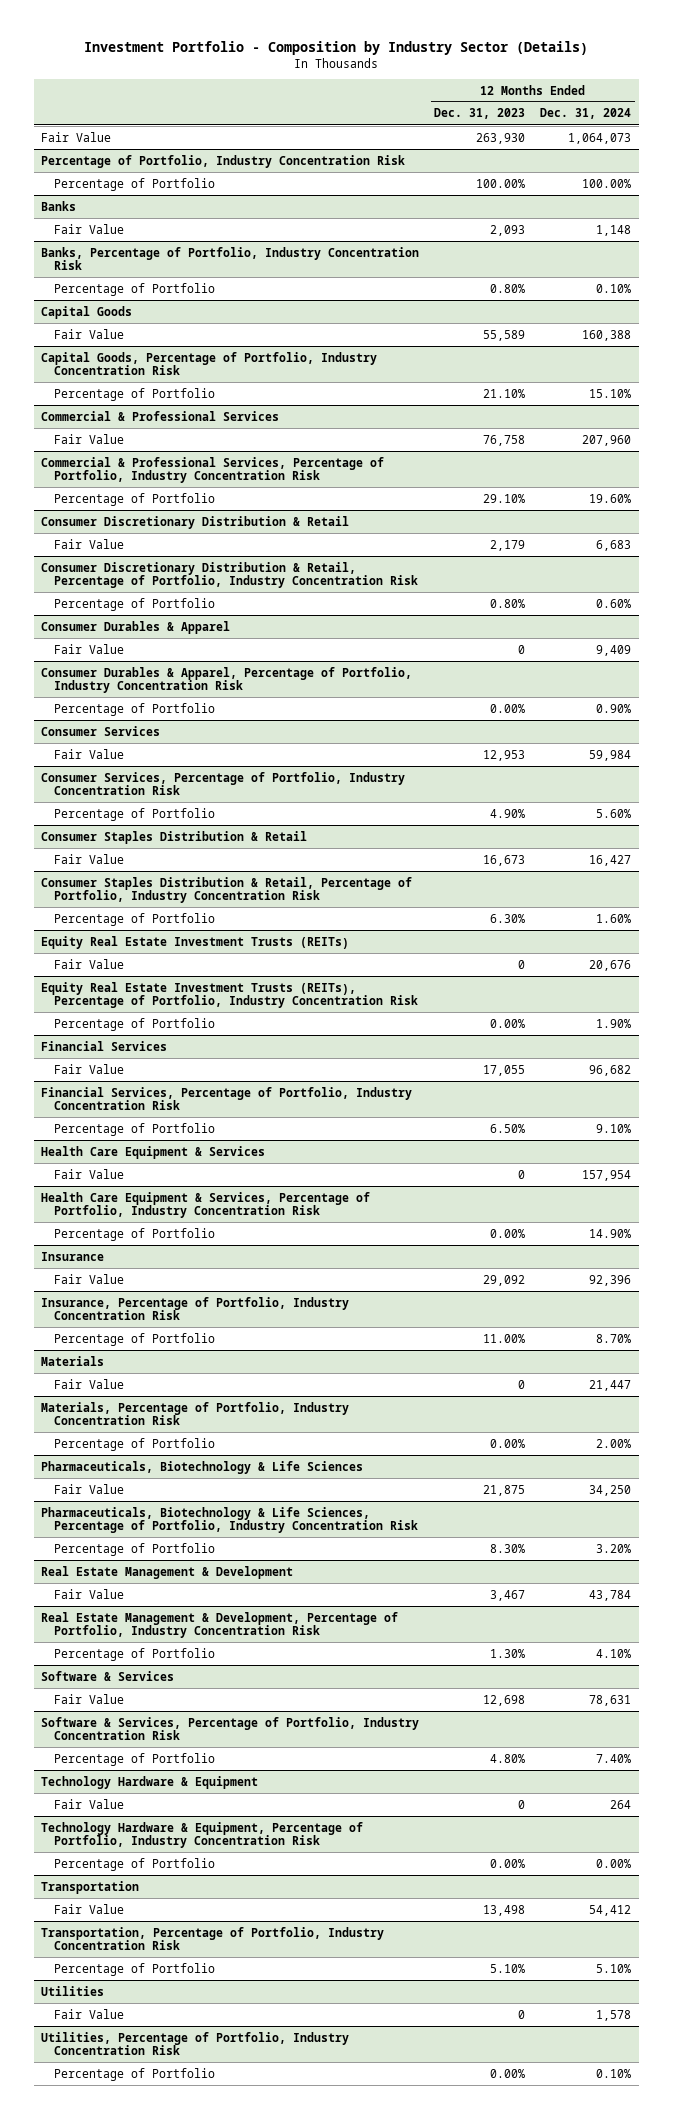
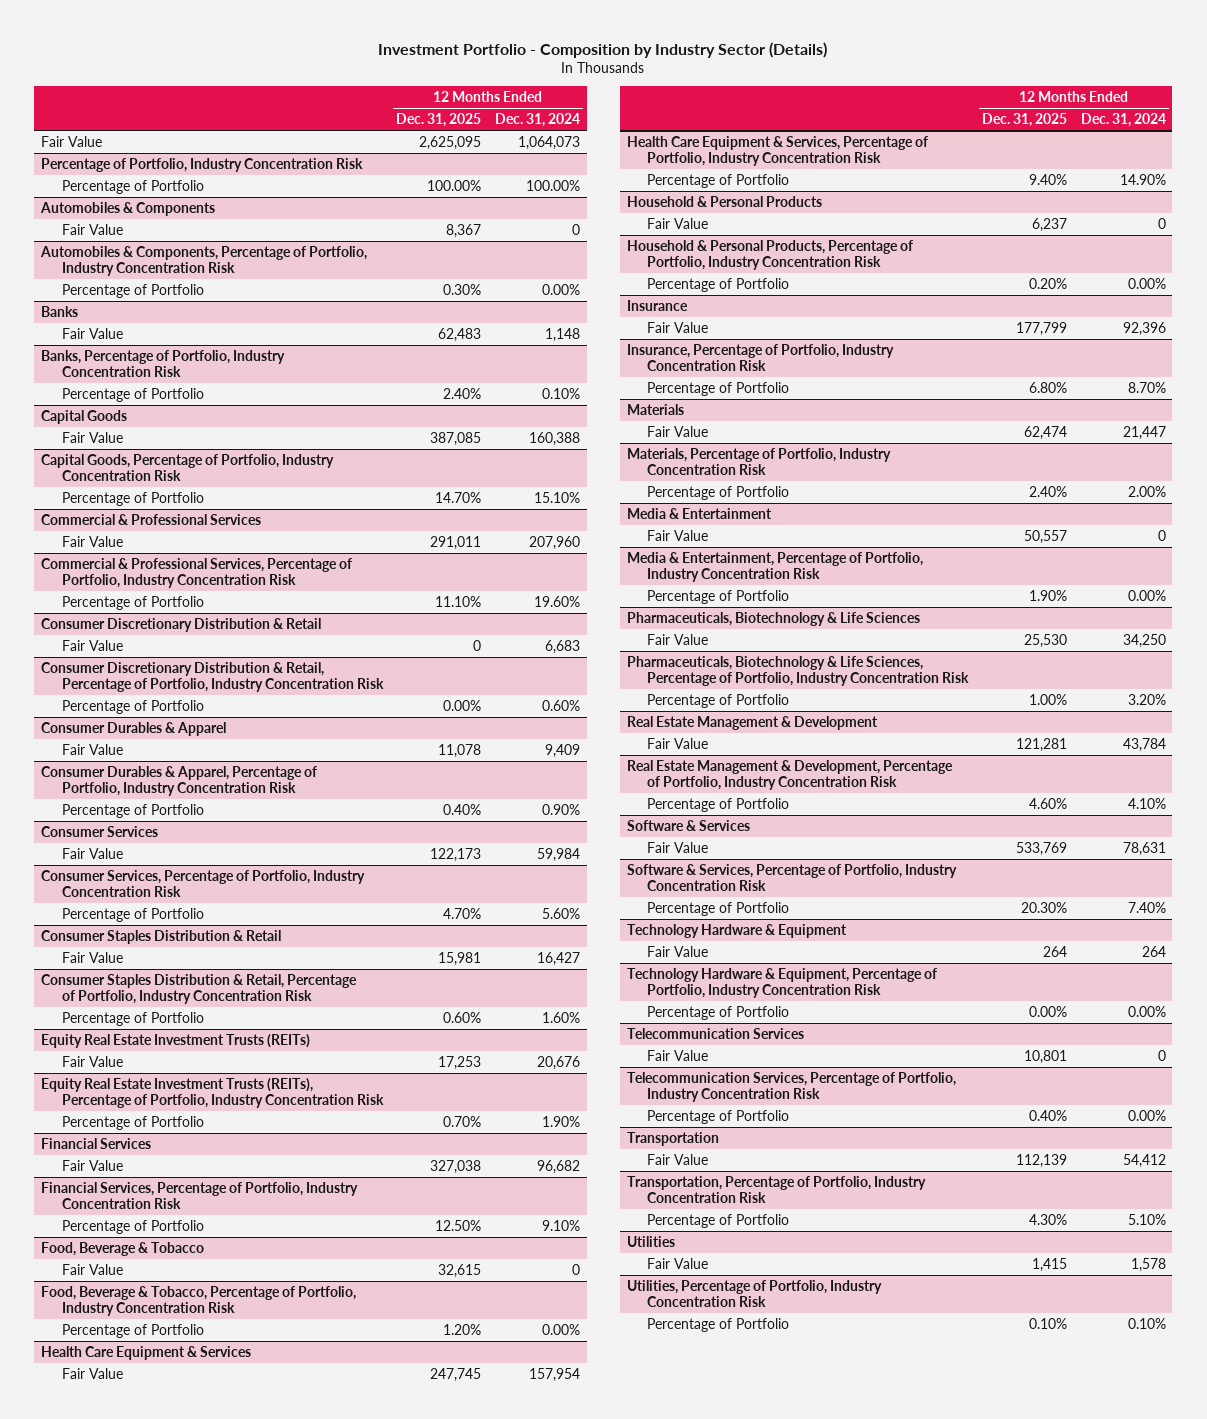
- | 12 Months Ended Dec. 31, 2023 | 12 Months Ended Dec. 31, 2024
+ | 12 Months Ended Dec. 31, 2025 | 12 Months Ended Dec. 31, 2024
+ Automobiles & Components
+ Fair Value | 8,367 | 0
+ Automobiles & Components, Percentage of Portfolio, Industry Concentration Risk
+ Percentage of Portfolio | 0.30% | 0.00%
+ Food, Beverage & Tobacco
+ Fair Value | 32,615 | 0
+ Food, Beverage & Tobacco, Percentage of Portfolio, Industry Concentration Risk
+ Percentage of Portfolio | 1.20% | 0.00%
+ Household & Personal Products
+ Fair Value | 6,237 | 0
+ Household & Personal Products, Percentage of Portfolio, Industry Concentration Risk
+ Percentage of Portfolio | 0.20% | 0.00%
+ Media & Entertainment
+ Fair Value | 50,557 | 0
+ Media & Entertainment, Percentage of Portfolio, Industry Concentration Risk
+ Percentage of Portfolio | 1.90% | 0.00%
+ Telecommunication Services
+ Fair Value | 10,801 | 0
+ Telecommunication Services, Percentage of Portfolio, Industry Concentration Risk
+ Percentage of Portfolio | 0.40% | 0.00%

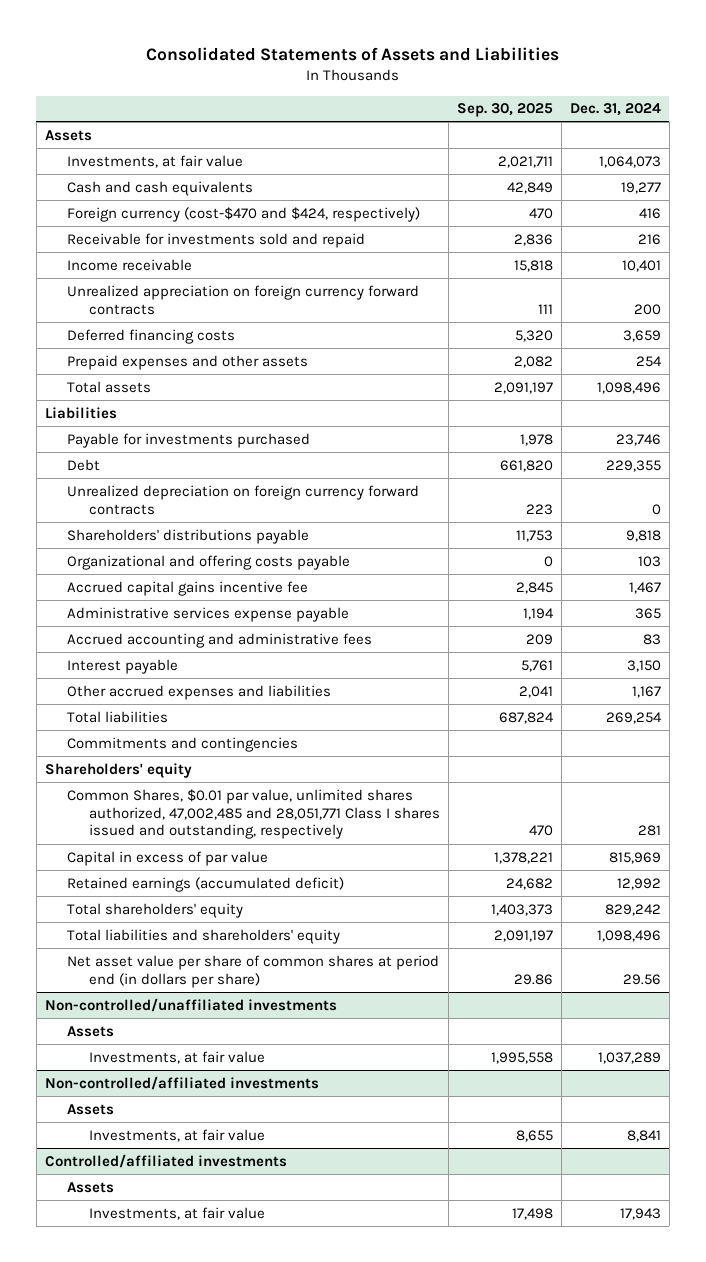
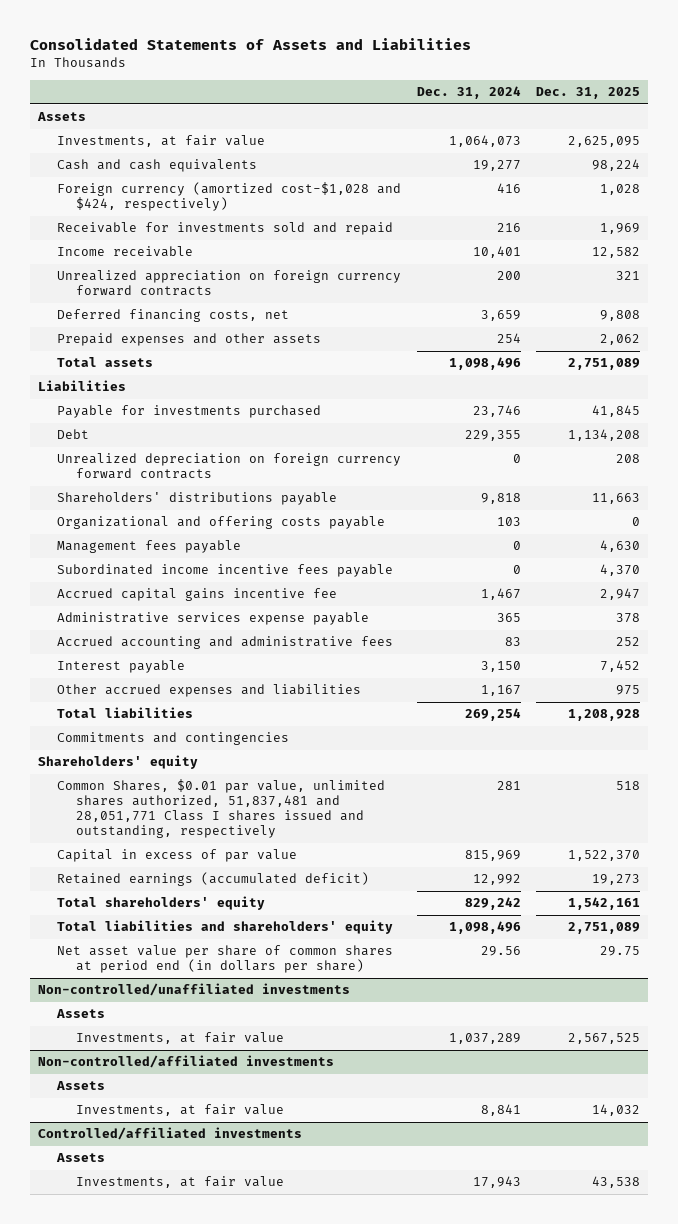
- | Sep. 30, 2025 | Dec. 31, 2024
+ | Dec. 31, 2024 | Dec. 31, 2025
- Foreign currency (cost-$470 and $424, respectively) | 470 | 416
+ Foreign currency (amortized cost-$1,028 and $424, respectively) | 416 | 1,028
- Deferred financing costs | 5,320 | 3,659
+ Deferred financing costs, net | 3,659 | 9,808
+ Management fees payable | 0 | 4,630
+ Subordinated income incentive fees payable | 0 | 4,370
- Common Shares, $0.01 par value, unlimited shares authorized, 47,002,485 and 28,051,771 Class I shares issued and outstanding, respectively | 470 | 281
+ Common Shares, $0.01 par value, unlimited shares authorized, 51,837,481 and 28,051,771 Class I shares issued and outstanding, respectively | 281 | 518

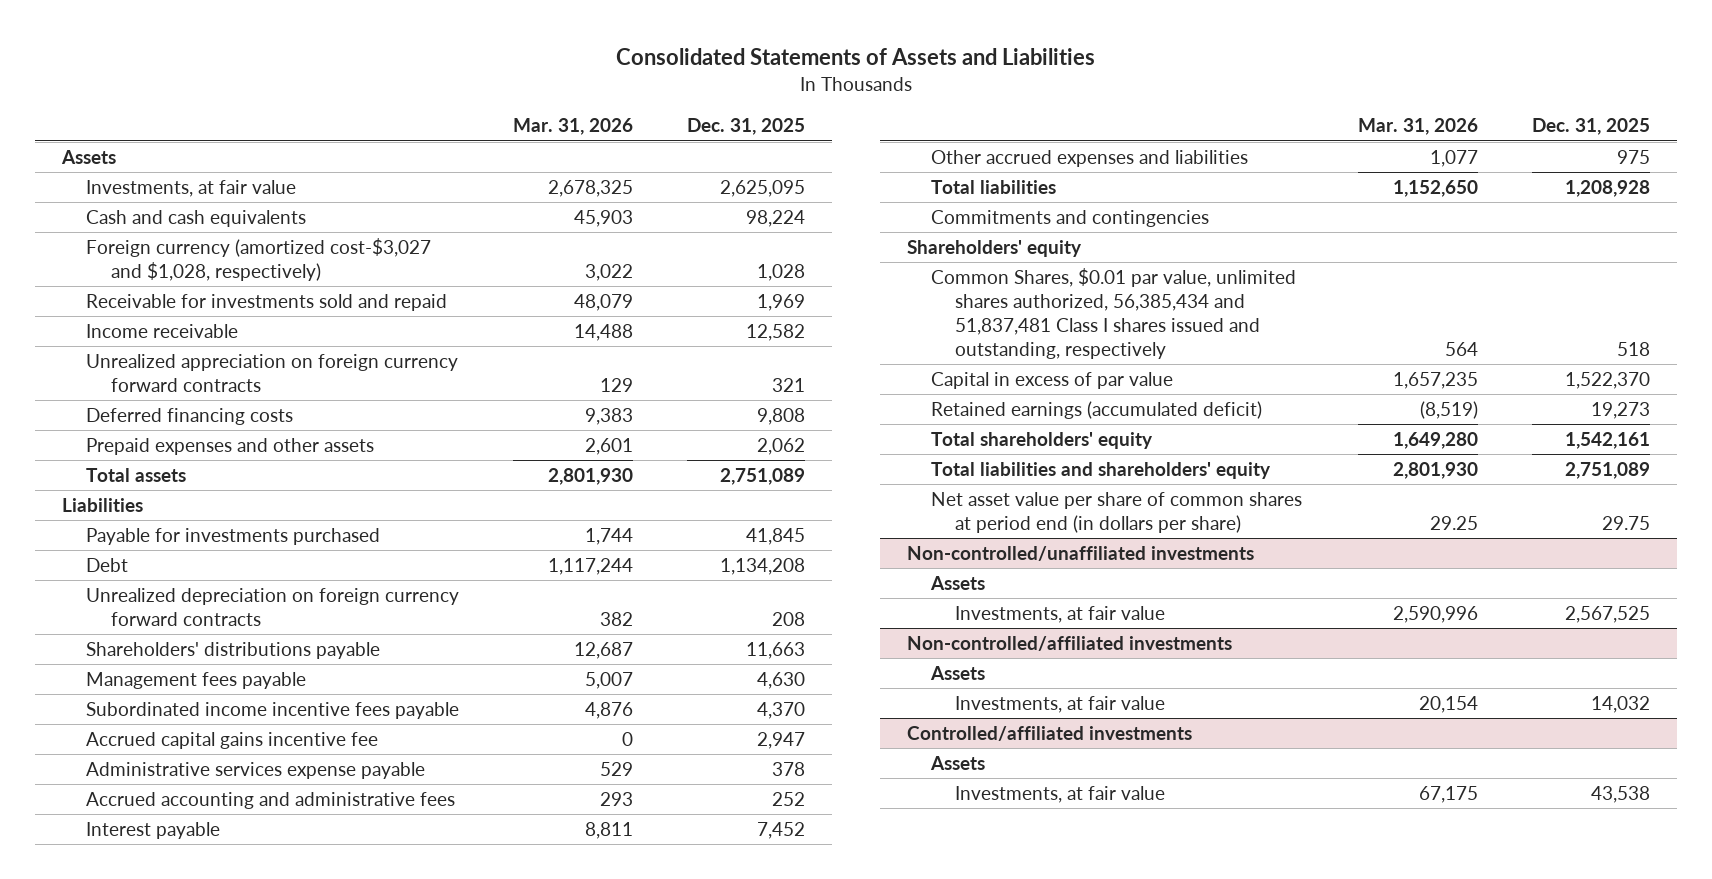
- | Dec. 31, 2024 | Dec. 31, 2025
+ | Mar. 31, 2026 | Dec. 31, 2025
- Foreign currency (amortized cost-$1,028 and $424, respectively) | 416 | 1,028
+ Foreign currency (amortized cost-$3,027 and $1,028, respectively) | 3,022 | 1,028
- Deferred financing costs, net | 3,659 | 9,808
+ Deferred financing costs | 9,383 | 9,808
- Organizational and offering costs payable | 103 | 0
- Common Shares, $0.01 par value, unlimited shares authorized, 51,837,481 and 28,051,771 Class I shares issued and outstanding, respectively | 281 | 518
+ Common Shares, $0.01 par value, unlimited shares authorized, 56,385,434 and 51,837,481 Class I shares issued and outstanding, respectively | 564 | 518

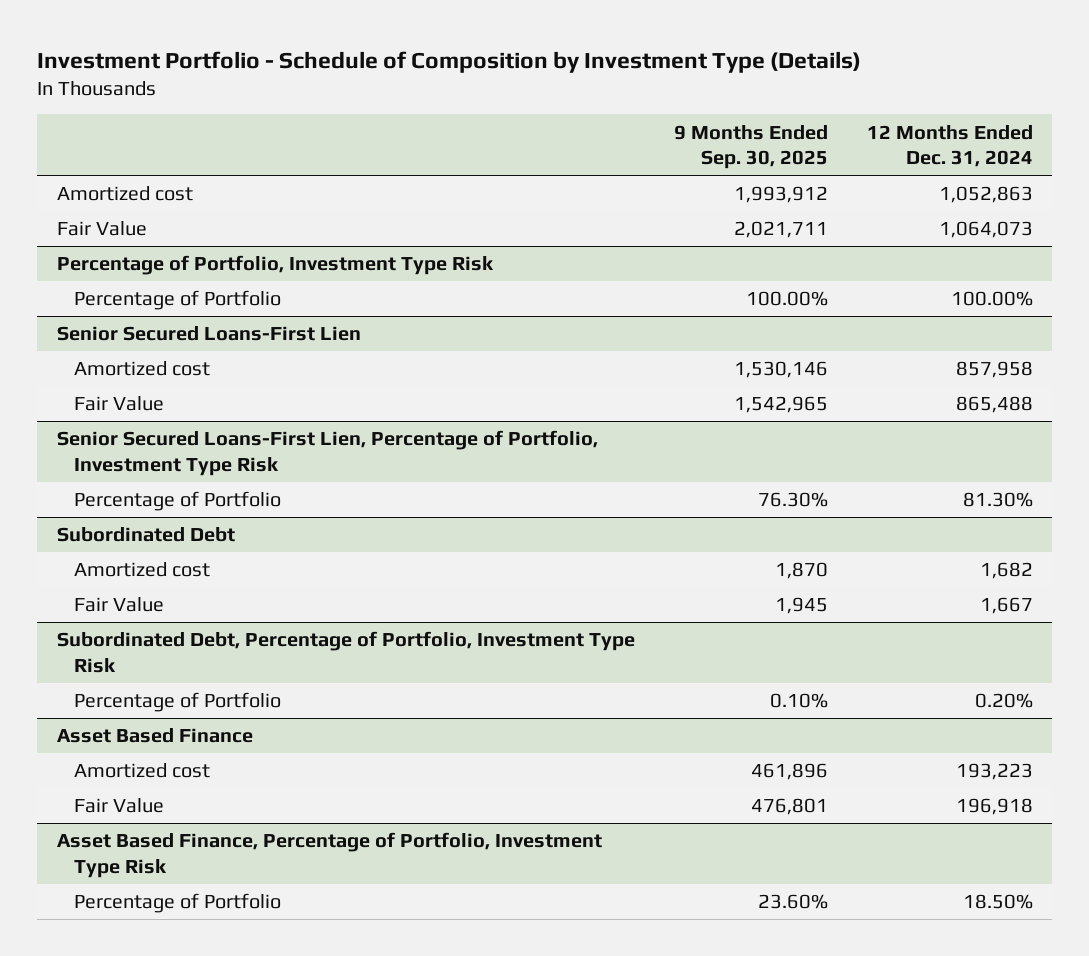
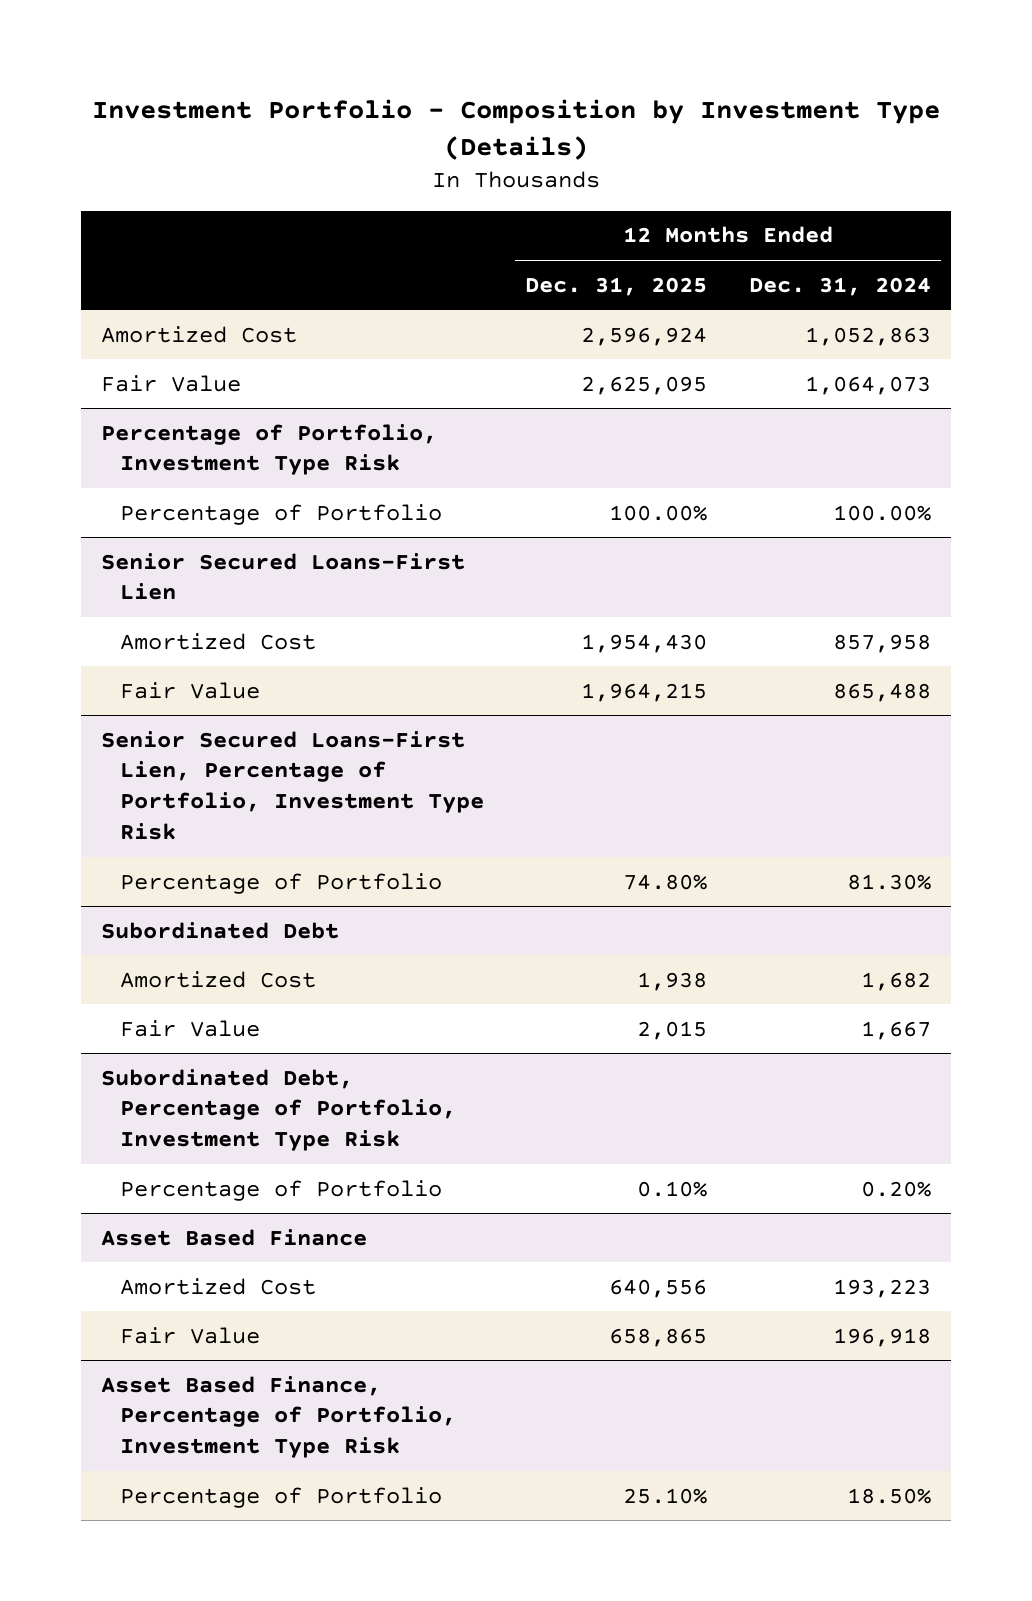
- Investment Portfolio - Schedule of Composition by Investment Type (Details)
+ Investment Portfolio - Composition by Investment Type (Details)
- | 9 Months Ended Sep. 30, 2025 | 12 Months Ended Dec. 31, 2024
+ | 12 Months Ended Dec. 31, 2025 | 12 Months Ended Dec. 31, 2024
- Amortized cost | 1,993,912 | 1,052,863
+ Amortized Cost | 2,596,924 | 1,052,863
@ Senior Secured Loans-First Lien
- Amortized cost | 1,530,146 | 857,958
+ Amortized Cost | 1,954,430 | 857,958
@ Subordinated Debt
- Amortized cost | 1,870 | 1,682
+ Amortized Cost | 1,938 | 1,682
@ Asset Based Finance
- Amortized cost | 461,896 | 193,223
+ Amortized Cost | 640,556 | 193,223

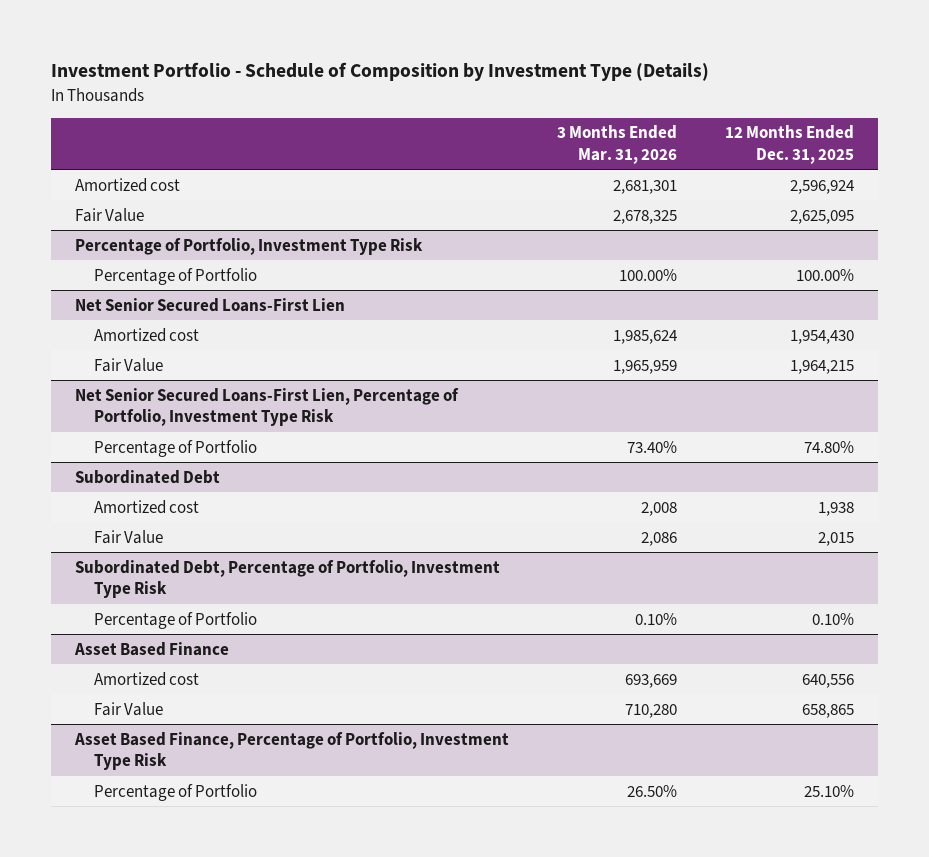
- Investment Portfolio - Composition by Investment Type (Details)
+ Investment Portfolio - Schedule of Composition by Investment Type (Details)
- | 12 Months Ended Dec. 31, 2025 | 12 Months Ended Dec. 31, 2024
+ | 3 Months Ended Mar. 31, 2026 | 12 Months Ended Dec. 31, 2025
- Amortized Cost | 2,596,924 | 1,052,863
+ Amortized cost | 2,681,301 | 2,596,924
- Senior Secured Loans-First Lien
- Amortized Cost | 1,954,430 | 857,958
+ Net Senior Secured Loans-First Lien
+ Amortized cost | 1,985,624 | 1,954,430
- Senior Secured Loans-First Lien, Percentage of Portfolio, Investment Type Risk
+ Net Senior Secured Loans-First Lien, Percentage of Portfolio, Investment Type Risk
@ Subordinated Debt
- Amortized Cost | 1,938 | 1,682
+ Amortized cost | 2,008 | 1,938
@ Asset Based Finance
- Amortized Cost | 640,556 | 193,223
+ Amortized cost | 693,669 | 640,556

